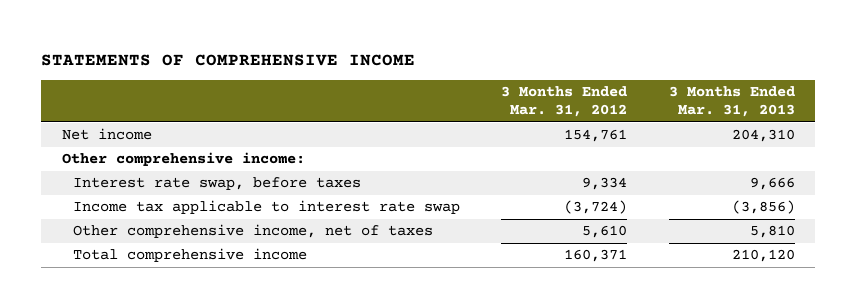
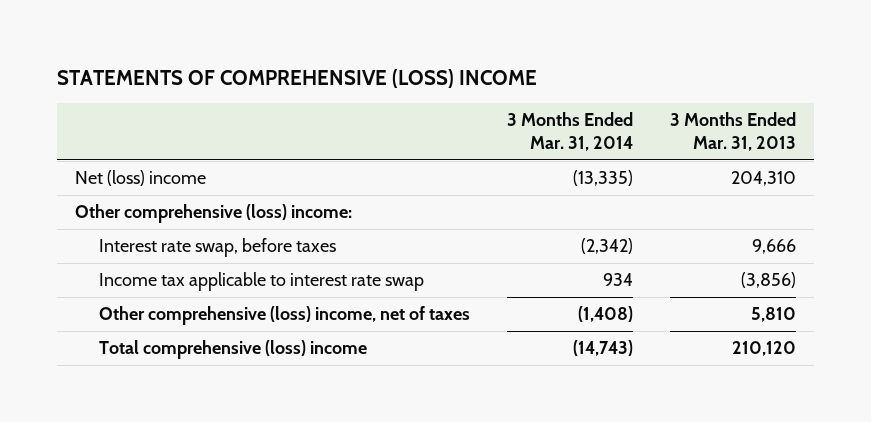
- STATEMENTS OF COMPREHENSIVE INCOME
+ STATEMENTS OF COMPREHENSIVE (LOSS) INCOME
- | 3 Months Ended Mar. 31, 2012 | 3 Months Ended Mar. 31, 2013
+ | 3 Months Ended Mar. 31, 2014 | 3 Months Ended Mar. 31, 2013
- Net income | 154,761 | 204,310
- Other comprehensive income:
+ Net (loss) income | (13,335) | 204,310
+ Other comprehensive (loss) income:
- Other comprehensive income, net of taxes | 5,610 | 5,810
- Total comprehensive income | 160,371 | 210,120
+ Other comprehensive (loss) income, net of taxes | (1,408) | 5,810
+ Total comprehensive (loss) income | (14,743) | 210,120

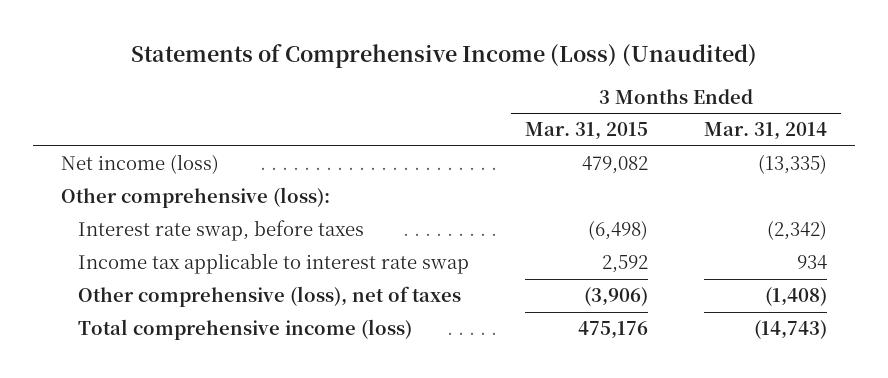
- STATEMENTS OF COMPREHENSIVE (LOSS) INCOME
+ Statements of Comprehensive Income (Loss) (Unaudited)
- | 3 Months Ended Mar. 31, 2014 | 3 Months Ended Mar. 31, 2013
+ | 3 Months Ended Mar. 31, 2015 | 3 Months Ended Mar. 31, 2014
- Net (loss) income | (13,335) | 204,310
- Other comprehensive (loss) income:
+ Net income (loss) | 479,082 | (13,335)
+ Other comprehensive (loss):
- Other comprehensive (loss) income, net of taxes | (1,408) | 5,810
- Total comprehensive (loss) income | (14,743) | 210,120
+ Other comprehensive (loss), net of taxes | (3,906) | (1,408)
+ Total comprehensive income (loss) | 475,176 | (14,743)

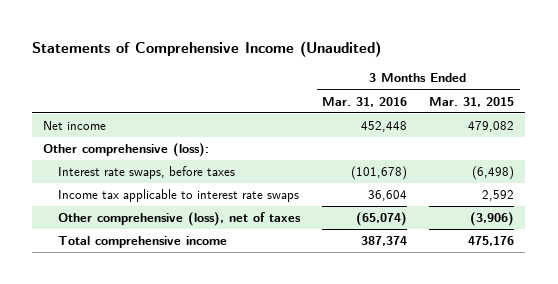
- Statements of Comprehensive Income (Loss) (Unaudited)
+ Statements of Comprehensive Income (Unaudited)
- | 3 Months Ended Mar. 31, 2015 | 3 Months Ended Mar. 31, 2014
+ | 3 Months Ended Mar. 31, 2016 | 3 Months Ended Mar. 31, 2015
- Net income (loss) | 479,082 | (13,335)
+ Net income | 452,448 | 479,082
- Interest rate swap, before taxes | (6,498) | (2,342)
- Income tax applicable to interest rate swap | 2,592 | 934
+ Interest rate swaps, before taxes | (101,678) | (6,498)
+ Income tax applicable to interest rate swaps | 36,604 | 2,592
- Total comprehensive income (loss) | 475,176 | (14,743)
+ Total comprehensive income | 387,374 | 475,176

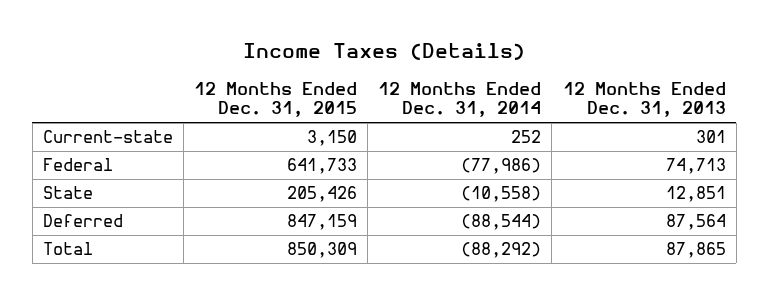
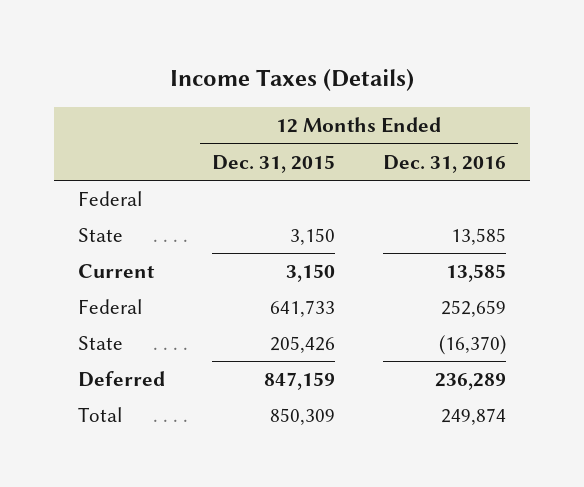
- | 12 Months Ended Dec. 31, 2015 | 12 Months Ended Dec. 31, 2014 | 12 Months Ended Dec. 31, 2013
+ | 12 Months Ended Dec. 31, 2015 | 12 Months Ended Dec. 31, 2016
- Current-state | 3,150 | 252 | 301
+ Federal
+ State | 3,150 | 13,585
+ Current | 3,150 | 13,585

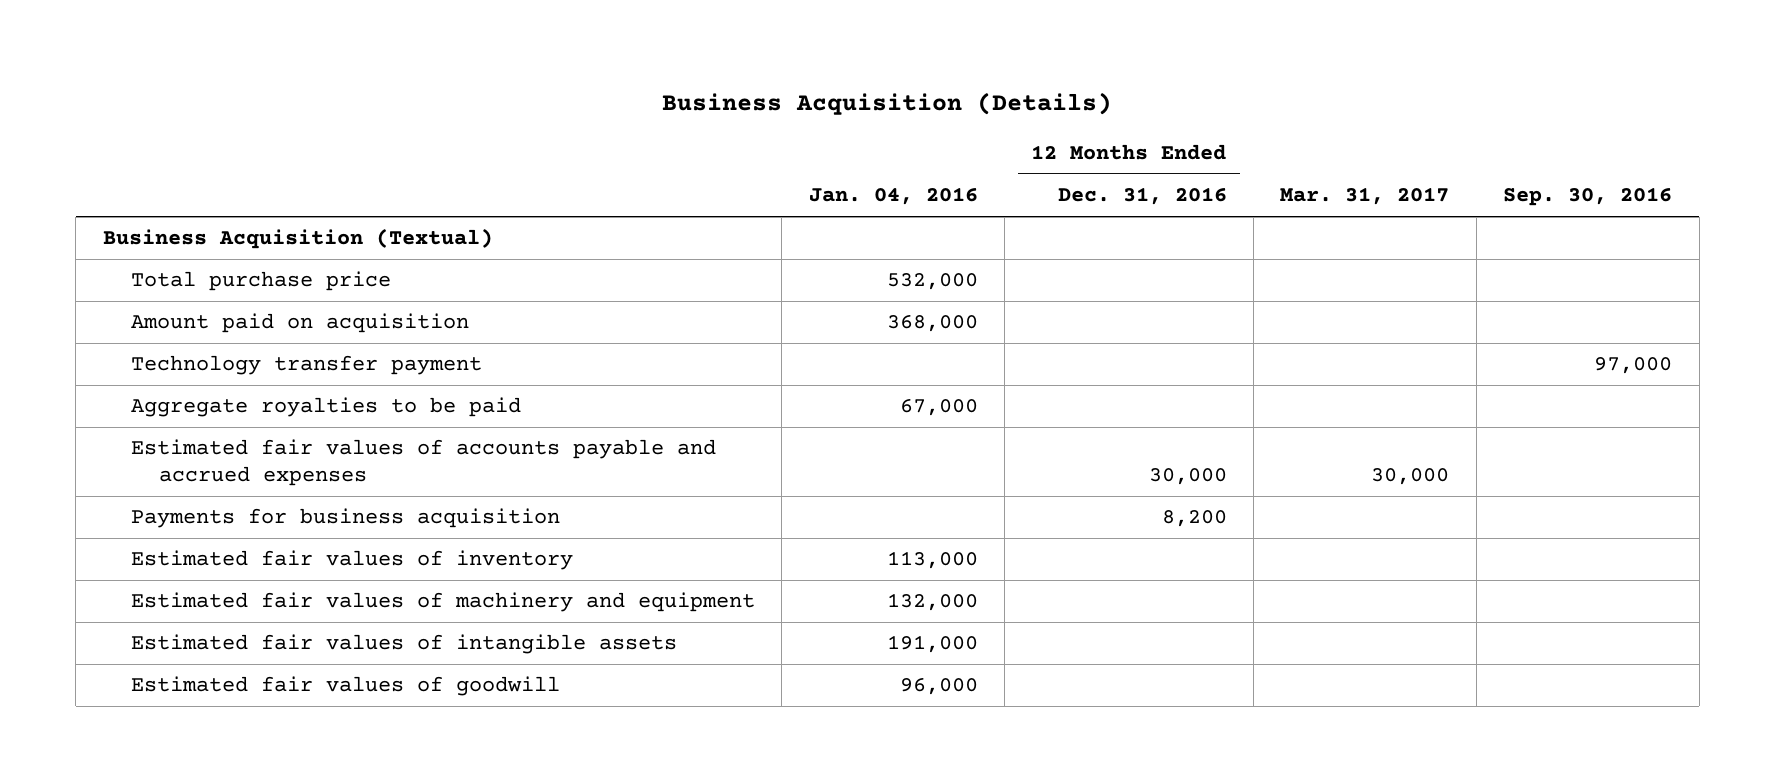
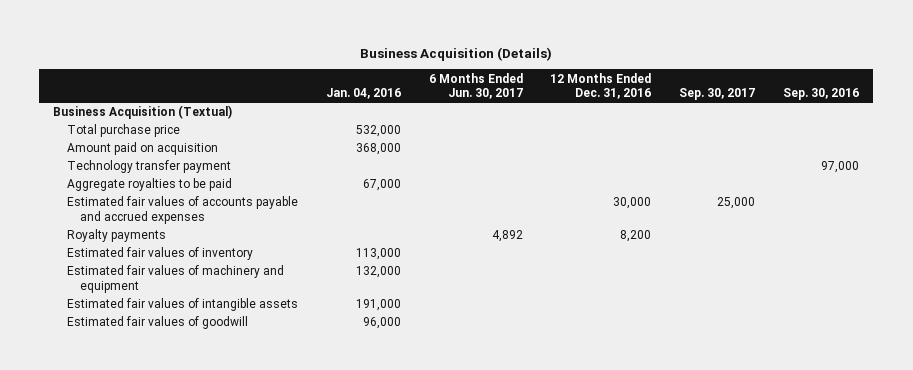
- | Jan. 04, 2016 | 12 Months Ended Dec. 31, 2016 | Mar. 31, 2017 | Sep. 30, 2016
+ | Jan. 04, 2016 | 6 Months Ended Jun. 30, 2017 | 12 Months Ended Dec. 31, 2016 | Sep. 30, 2017 | Sep. 30, 2016
- Payments for business acquisition | | 8,200 | |
+ Royalty payments | | 4,892 | 8,200 | |

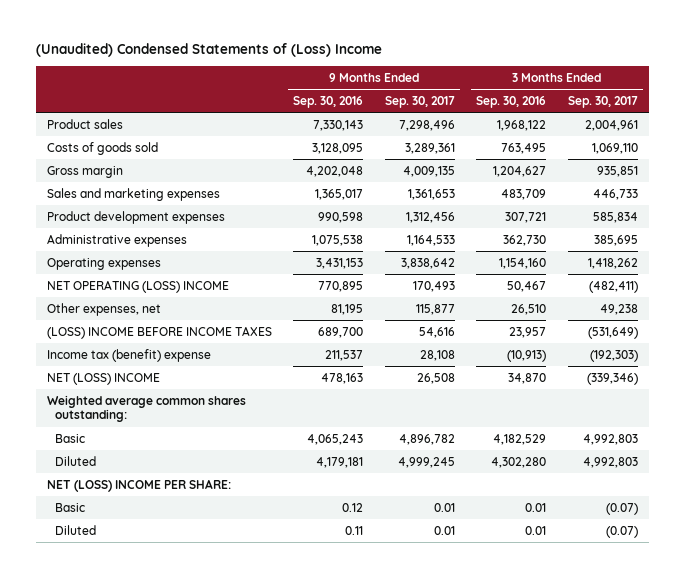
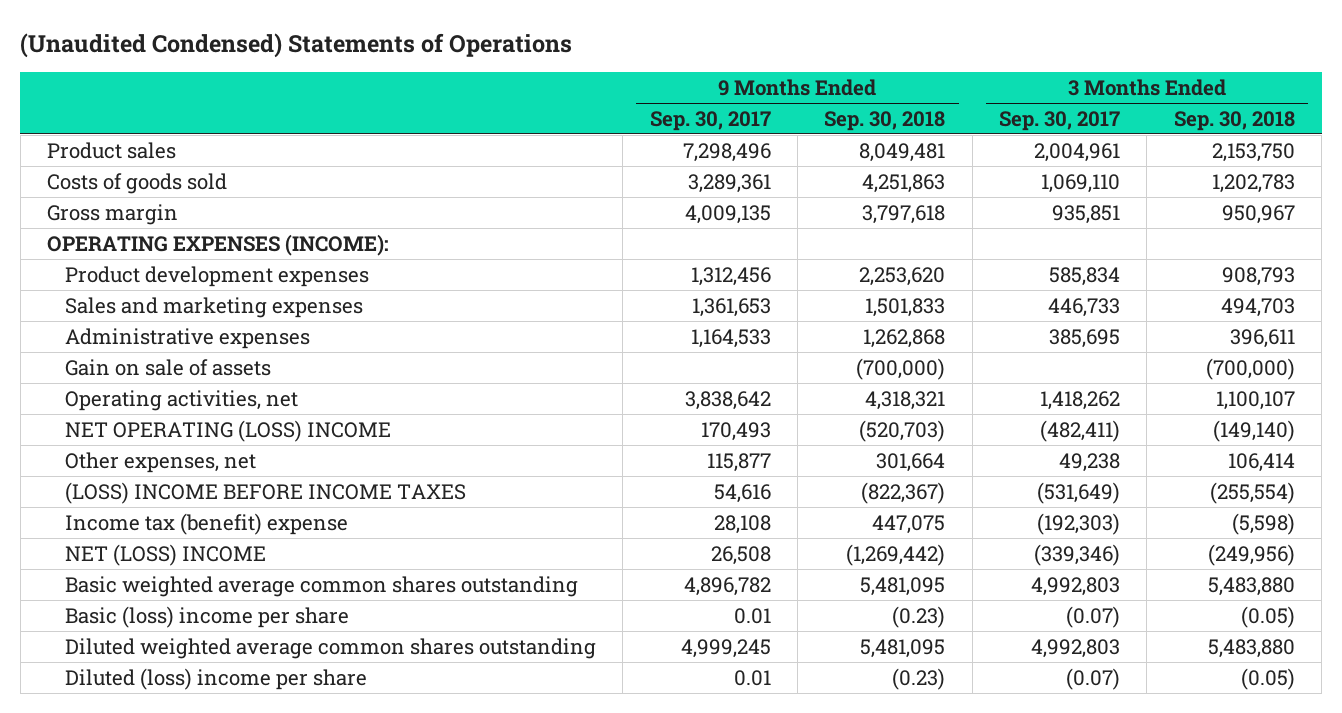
- (Unaudited) Condensed Statements of (Loss) Income
+ (Unaudited Condensed) Statements of Operations
- | 9 Months Ended Sep. 30, 2016 | 9 Months Ended Sep. 30, 2017 | 3 Months Ended Sep. 30, 2016 | 3 Months Ended Sep. 30, 2017
+ | 9 Months Ended Sep. 30, 2017 | 9 Months Ended Sep. 30, 2018 | 3 Months Ended Sep. 30, 2017 | 3 Months Ended Sep. 30, 2018
+ OPERATING EXPENSES (INCOME):
moved down: Sales and marketing expenses | 1,361,653 | 1,501,833 | 446,733 | 494,703
- Operating expenses | 3,431,153 | 3,838,642 | 1,154,160 | 1,418,262
+ Gain on sale of assets | | (700,000) | | (700,000)
+ Operating activities, net | 3,838,642 | 4,318,321 | 1,418,262 | 1,100,107
- Weighted average common shares outstanding:
- Basic | 4,065,243 | 4,896,782 | 4,182,529 | 4,992,803
- Diluted | 4,179,181 | 4,999,245 | 4,302,280 | 4,992,803
- NET (LOSS) INCOME PER SHARE:
- Basic | 0.12 | 0.01 | 0.01 | (0.07)
- Diluted | 0.11 | 0.01 | 0.01 | (0.07)
+ Basic weighted average common shares outstanding | 4,896,782 | 5,481,095 | 4,992,803 | 5,483,880
+ Basic (loss) income per share | 0.01 | (0.23) | (0.07) | (0.05)
+ Diluted weighted average common shares outstanding | 4,999,245 | 5,481,095 | 4,992,803 | 5,483,880
+ Diluted (loss) income per share | 0.01 | (0.23) | (0.07) | (0.05)

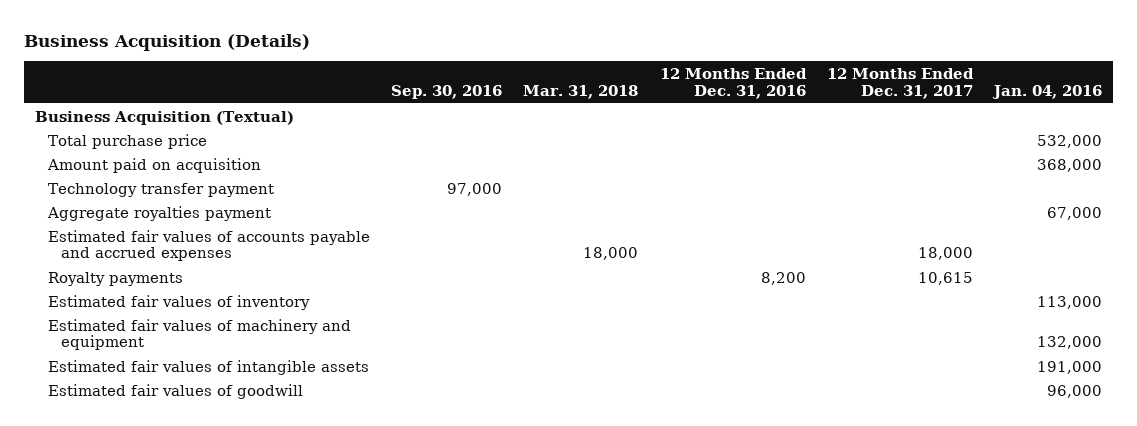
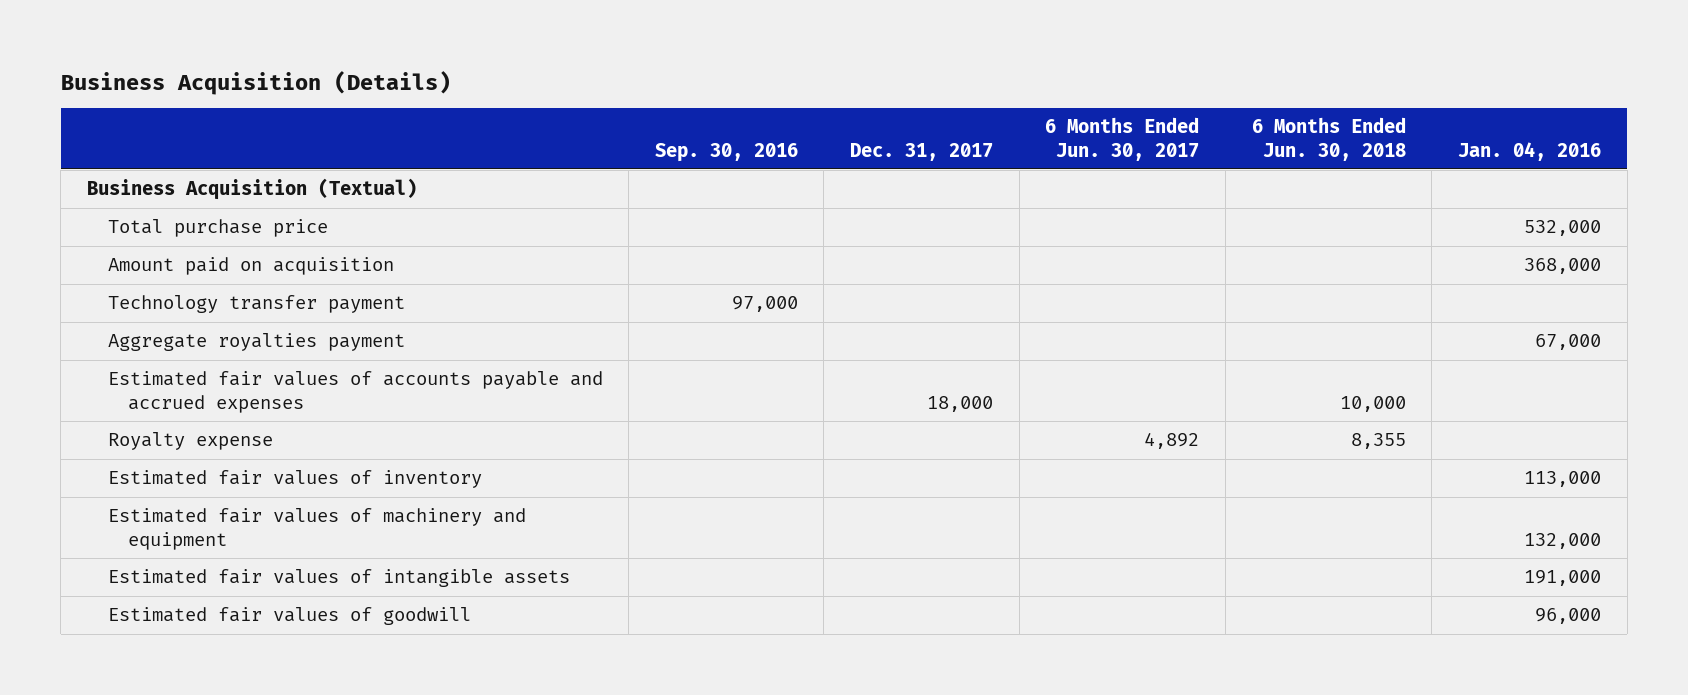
- | Sep. 30, 2016 | Mar. 31, 2018 | 12 Months Ended Dec. 31, 2016 | 12 Months Ended Dec. 31, 2017 | Jan. 04, 2016
+ | Sep. 30, 2016 | Dec. 31, 2017 | 6 Months Ended Jun. 30, 2017 | 6 Months Ended Jun. 30, 2018 | Jan. 04, 2016
- Royalty payments | | | 8,200 | 10,615 |
+ Royalty expense | | | 4,892 | 8,355 |

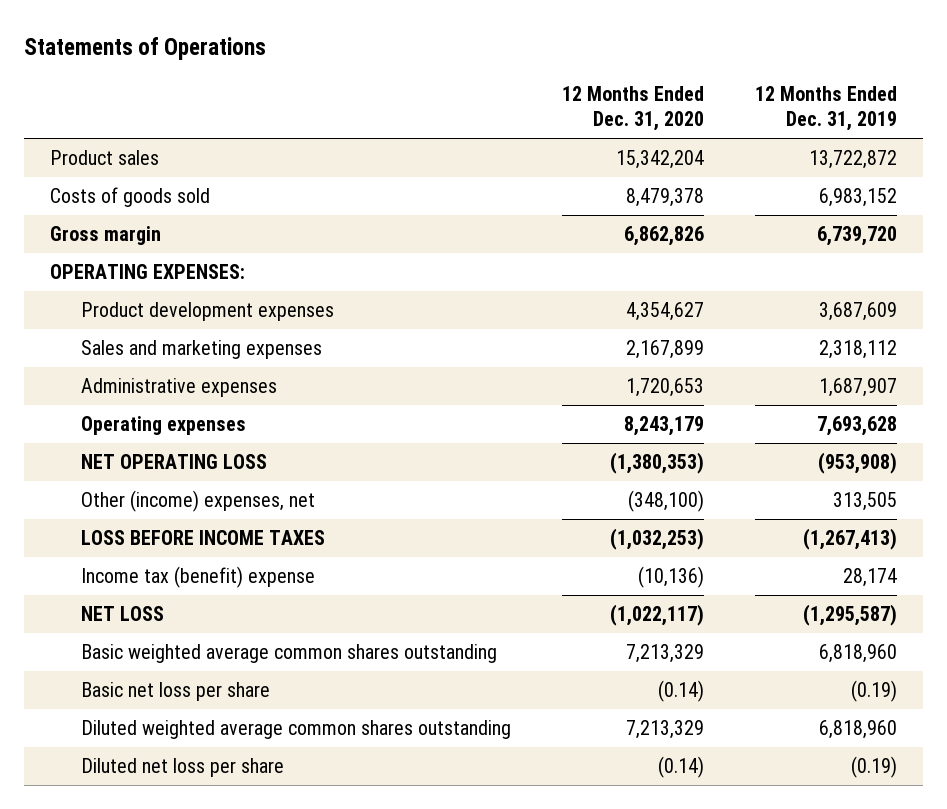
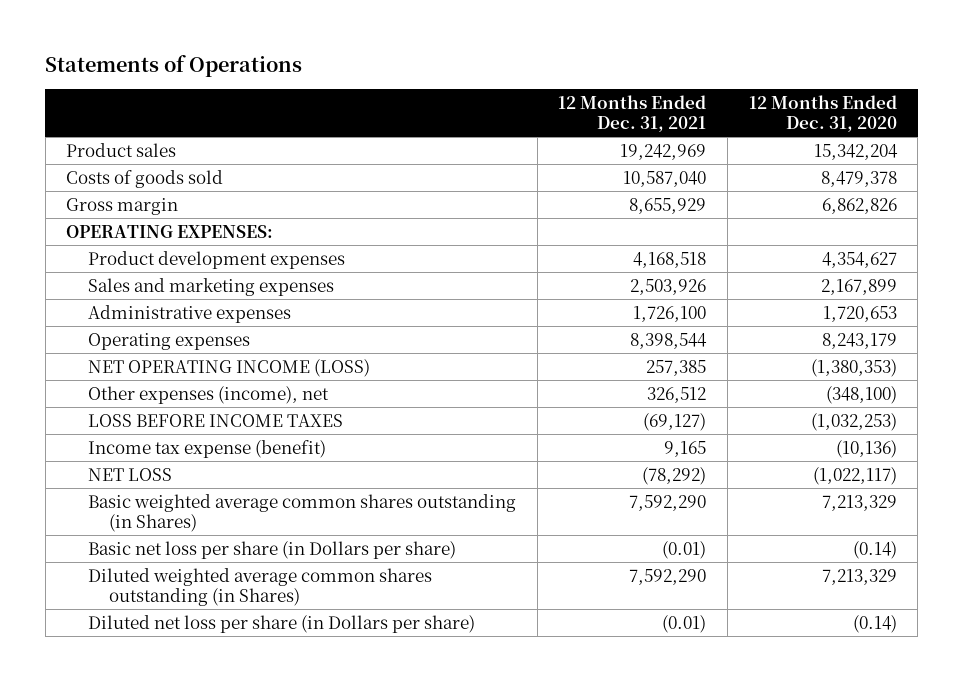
- | 12 Months Ended Dec. 31, 2020 | 12 Months Ended Dec. 31, 2019
+ | 12 Months Ended Dec. 31, 2021 | 12 Months Ended Dec. 31, 2020
- NET OPERATING LOSS | (1,380,353) | (953,908)
- Other (income) expenses, net | (348,100) | 313,505
+ NET OPERATING INCOME (LOSS) | 257,385 | (1,380,353)
+ Other expenses (income), net | 326,512 | (348,100)
- Income tax (benefit) expense | (10,136) | 28,174
+ Income tax expense (benefit) | 9,165 | (10,136)
- Basic weighted average common shares outstanding | 7,213,329 | 6,818,960
- Basic net loss per share | (0.14) | (0.19)
- Diluted weighted average common shares outstanding | 7,213,329 | 6,818,960
- Diluted net loss per share | (0.14) | (0.19)
+ Basic weighted average common shares outstanding (in Shares) | 7,592,290 | 7,213,329
+ Basic net loss per share (in Dollars per share) | (0.01) | (0.14)
+ Diluted weighted average common shares outstanding (in Shares) | 7,592,290 | 7,213,329
+ Diluted net loss per share (in Dollars per share) | (0.01) | (0.14)

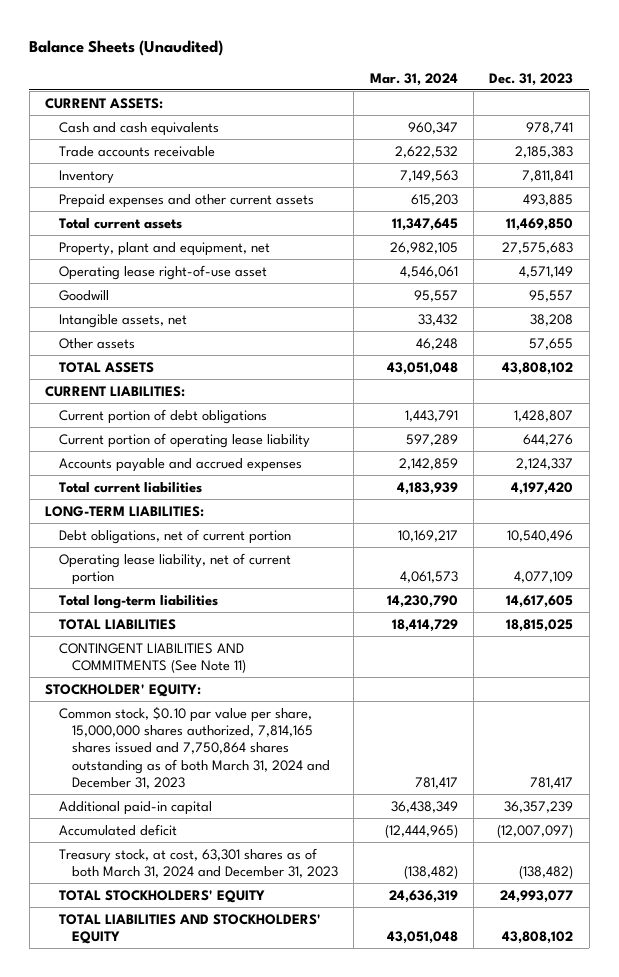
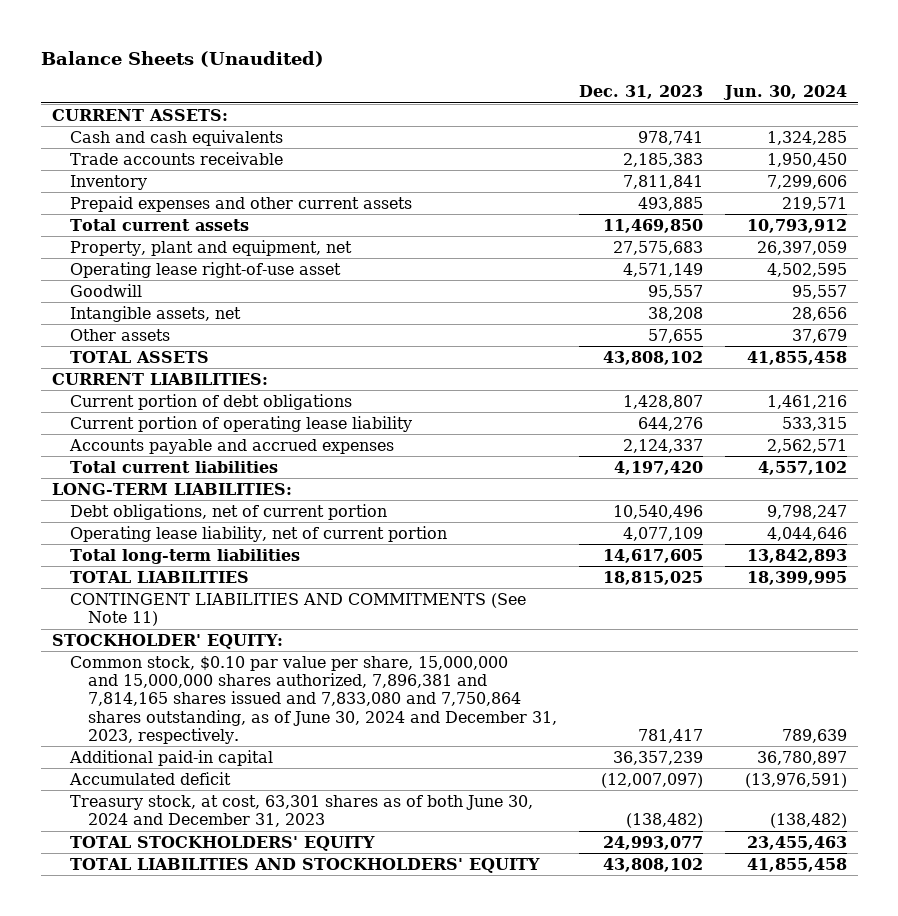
- | Mar. 31, 2024 | Dec. 31, 2023
+ | Dec. 31, 2023 | Jun. 30, 2024
- Common stock, $0.10 par value per share, 15,000,000 shares authorized, 7,814,165 shares issued and 7,750,864 shares outstanding as of both March 31, 2024 and December 31, 2023 | 781,417 | 781,417
+ Common stock, $0.10 par value per share, 15,000,000 and 15,000,000 shares authorized, 7,896,381 and 7,814,165 shares issued and 7,833,080 and 7,750,864 shares outstanding, as of June 30, 2024 and December 31, 2023, respectively. | 781,417 | 789,639
- Treasury stock, at cost, 63,301 shares as of both March 31, 2024 and December 31, 2023 | (138,482) | (138,482)
+ Treasury stock, at cost, 63,301 shares as of both June 30, 2024 and December 31, 2023 | (138,482) | (138,482)

